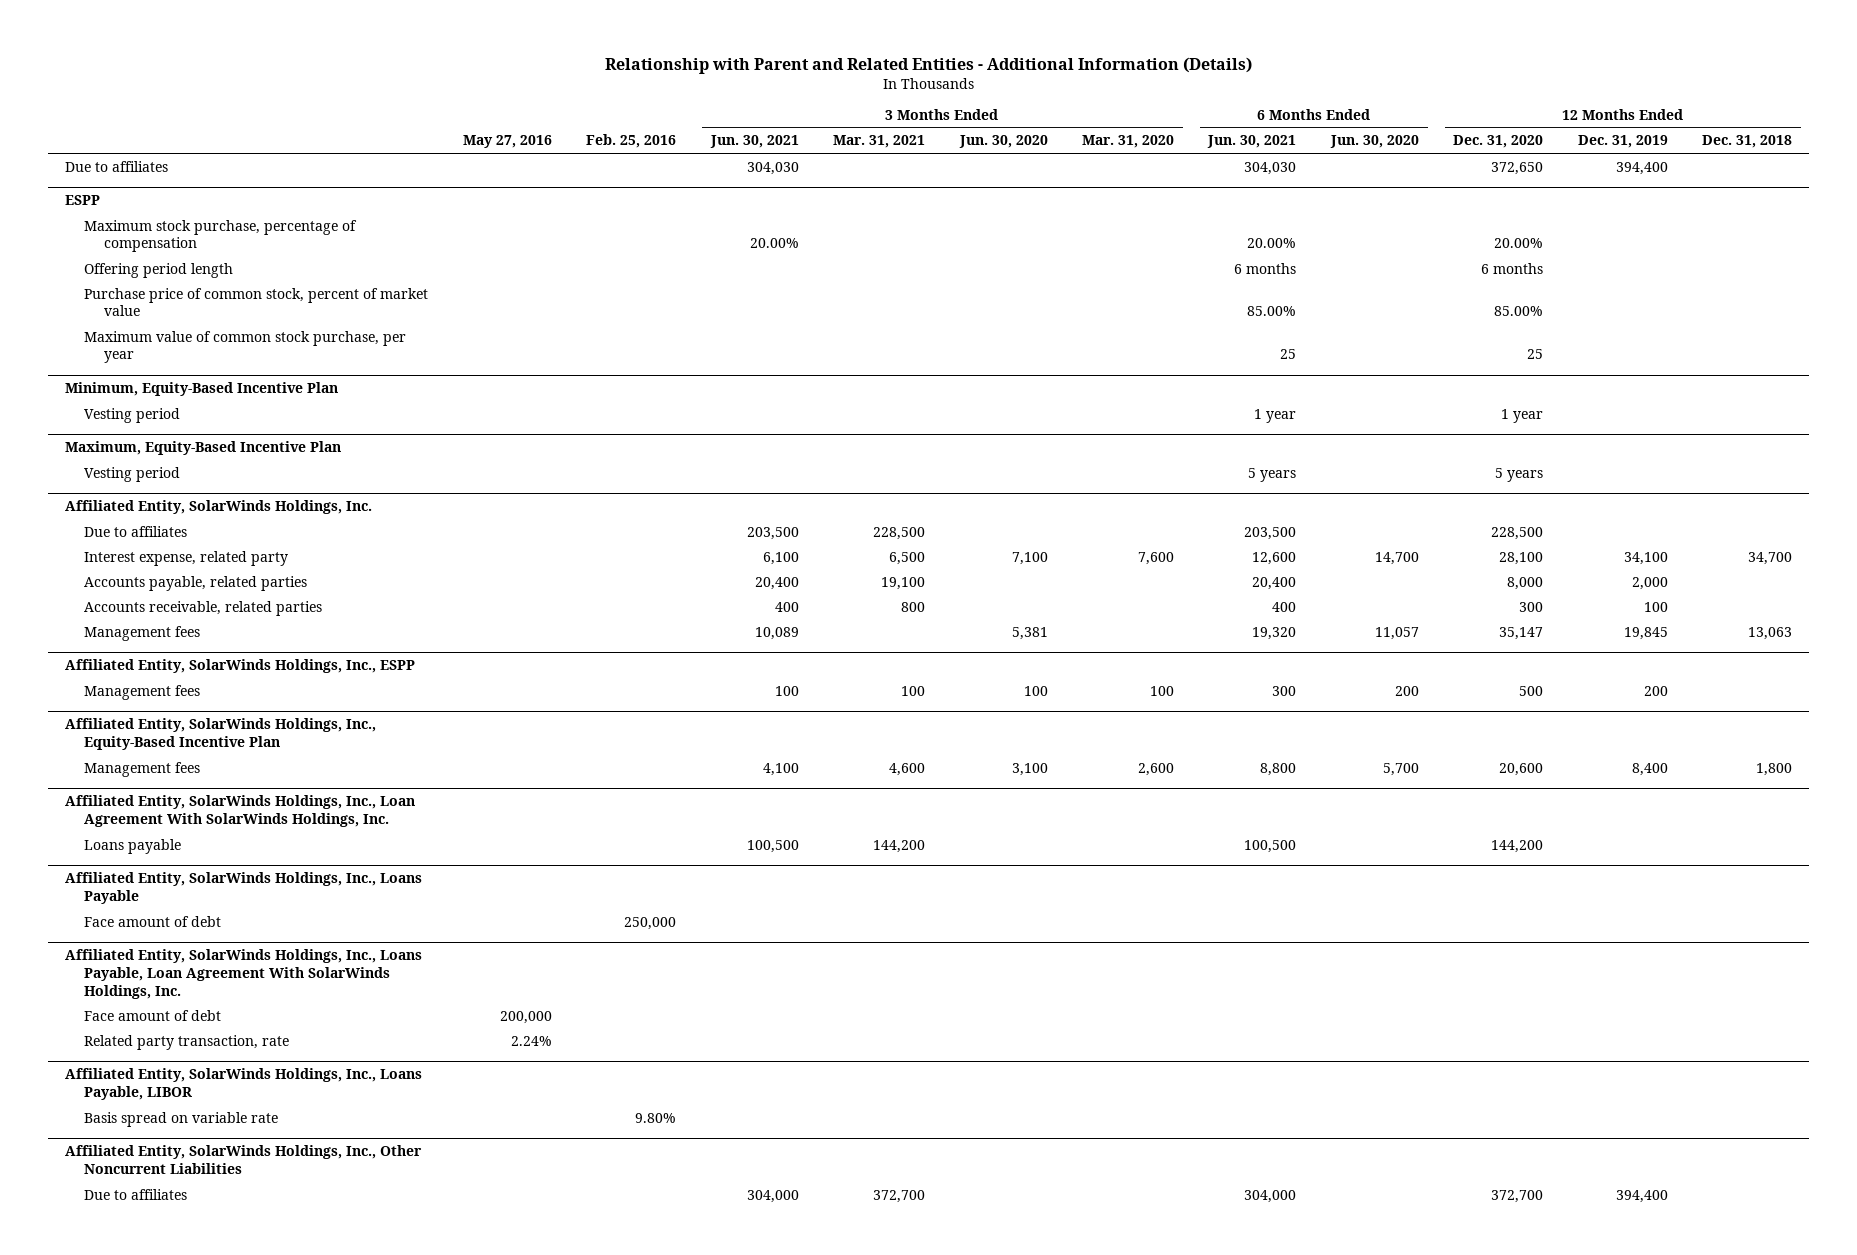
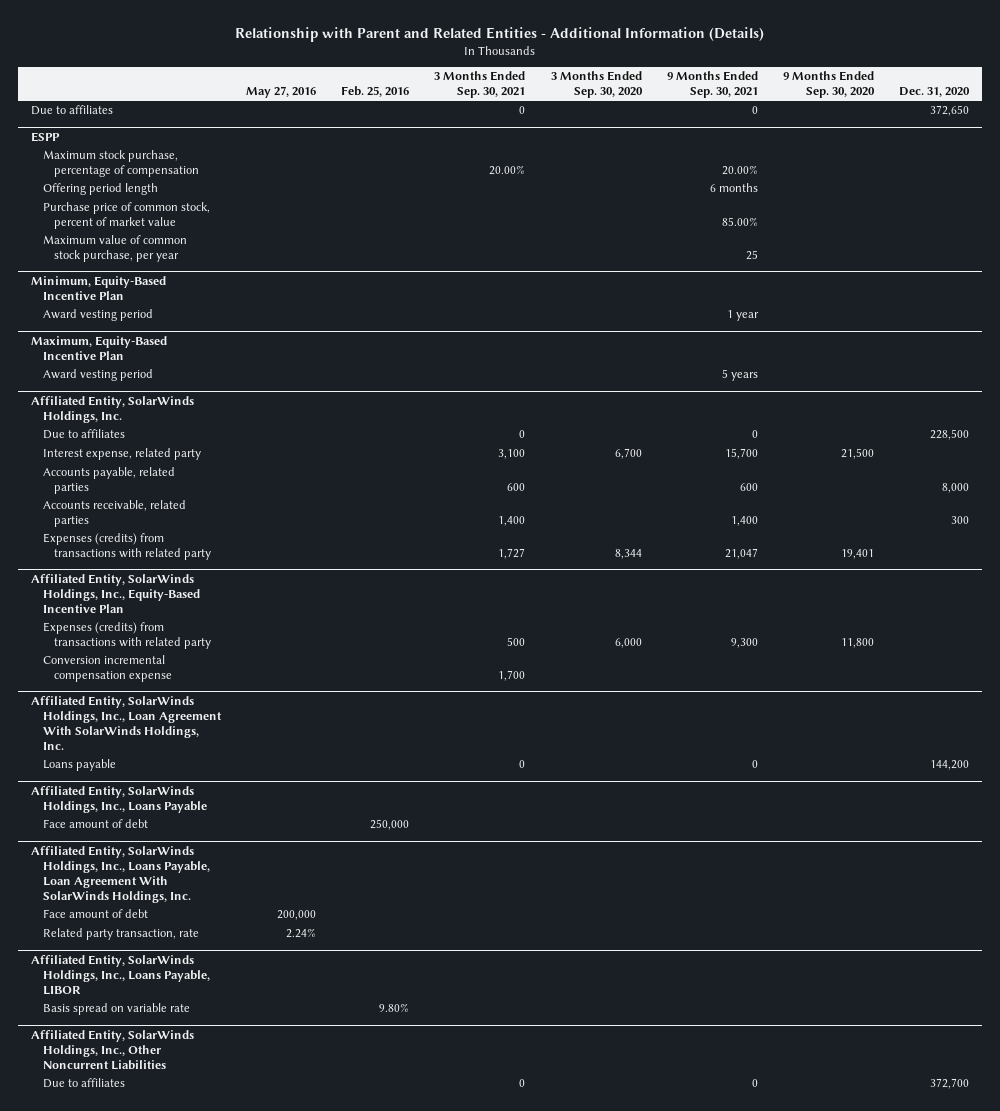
- | May 27, 2016 | Feb. 25, 2016 | 3 Months Ended Jun. 30, 2021 | 3 Months Ended Mar. 31, 2021 | 3 Months Ended Jun. 30, 2020 | 3 Months Ended Mar. 31, 2020 | 6 Months Ended Jun. 30, 2021 | 6 Months Ended Jun. 30, 2020 | 12 Months Ended Dec. 31, 2020 | 12 Months Ended Dec. 31, 2019 | 12 Months Ended Dec. 31, 2018
+ | May 27, 2016 | Feb. 25, 2016 | 3 Months Ended Sep. 30, 2021 | 3 Months Ended Sep. 30, 2020 | 9 Months Ended Sep. 30, 2021 | 9 Months Ended Sep. 30, 2020 | Dec. 31, 2020
@ Minimum, Equity-Based Incentive Plan
- Vesting period | | | | | | | 1 year | | 1 year | |
+ Award vesting period | | | | | 1 year | |
@ Maximum, Equity-Based Incentive Plan
- Vesting period | | | | | | | 5 years | | 5 years | |
+ Award vesting period | | | | | 5 years | |
@ Affiliated Entity, SolarWinds Holdings, Inc.
- Management fees | | | 10,089 | | 5,381 | | 19,320 | 11,057 | 35,147 | 19,845 | 13,063
- Affiliated Entity, SolarWinds Holdings, Inc., ESPP
- Management fees | | | 100 | 100 | 100 | 100 | 300 | 200 | 500 | 200 |
@ Affiliated Entity, SolarWinds Holdings, Inc.
+ Expenses (credits) from transactions with related party | | | 1,727 | 8,344 | 21,047 | 19,401 |
@ Affiliated Entity, SolarWinds Holdings, Inc., Equity-Based Incentive Plan
- Management fees | | | 4,100 | 4,600 | 3,100 | 2,600 | 8,800 | 5,700 | 20,600 | 8,400 | 1,800
+ Expenses (credits) from transactions with related party | | | 500 | 6,000 | 9,300 | 11,800 |
+ Conversion incremental compensation expense | | | 1,700 | | | |

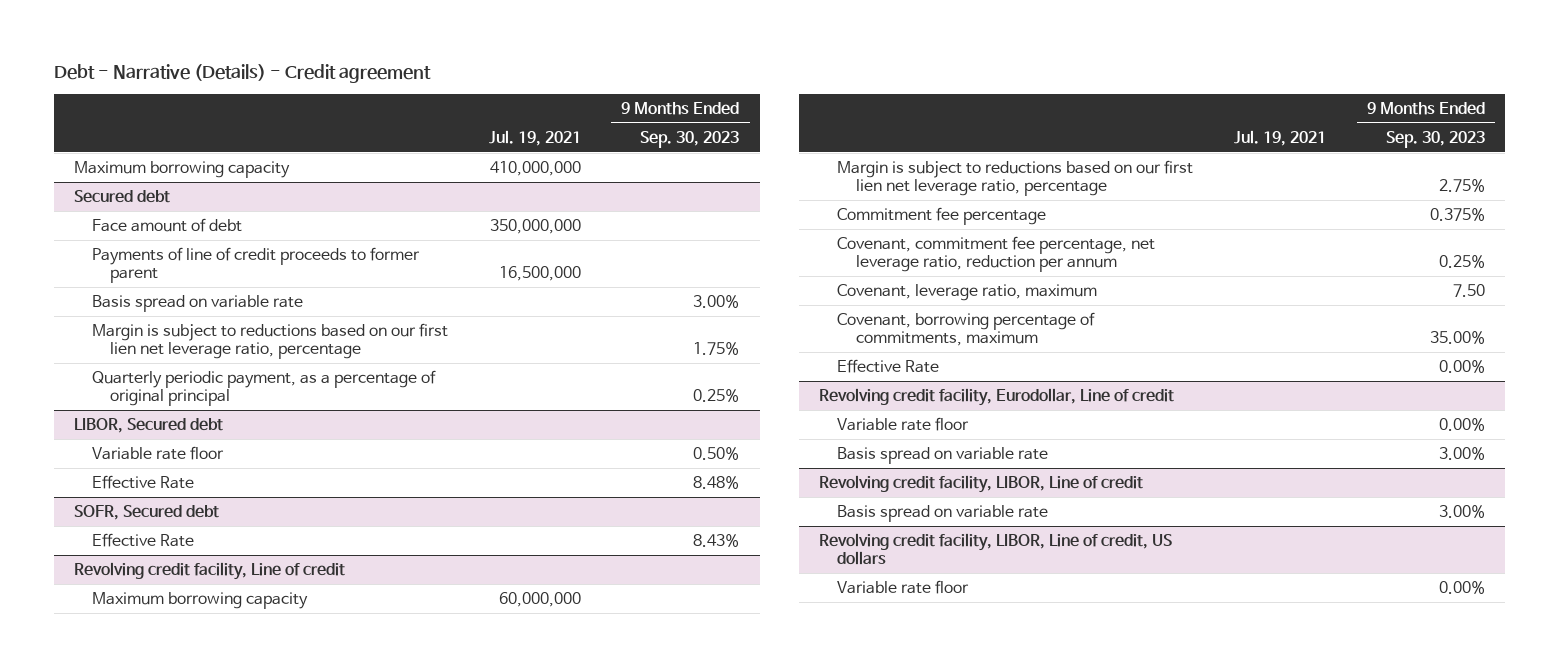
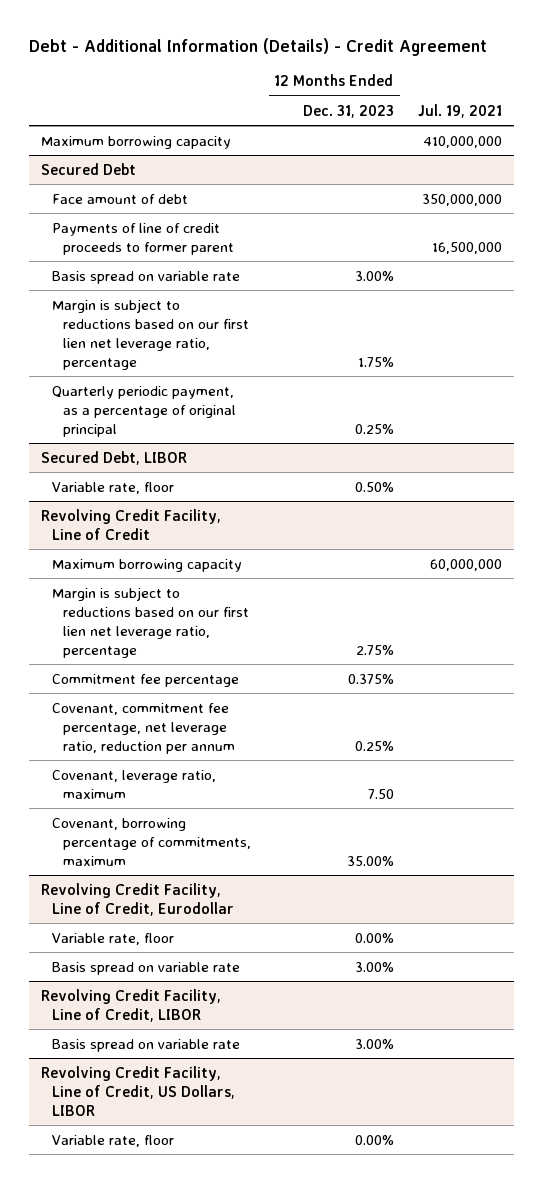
- Debt - Narrative (Details) - Credit agreement
+ Debt - Additional Information (Details) - Credit Agreement
- | Jul. 19, 2021 | 9 Months Ended Sep. 30, 2023
+ | 12 Months Ended Dec. 31, 2023 | Jul. 19, 2021
- Secured debt
+ Secured Debt
- LIBOR, Secured debt
- Variable rate floor | | 0.50%
- Effective Rate | | 8.48%
- SOFR, Secured debt
- Effective Rate | | 8.43%
- Revolving credit facility, Line of credit
+ Secured Debt, LIBOR
+ Variable rate, floor | 0.50% |
+ Revolving Credit Facility, Line of Credit
- Effective Rate | | 0.00%
- Revolving credit facility, Eurodollar, Line of credit
- Variable rate floor | | 0.00%
+ Revolving Credit Facility, Line of Credit, Eurodollar
+ Variable rate, floor | 0.00% |
- Revolving credit facility, LIBOR, Line of credit
+ Revolving Credit Facility, Line of Credit, LIBOR
- Revolving credit facility, LIBOR, Line of credit, US dollars
- Variable rate floor | | 0.00%
+ Revolving Credit Facility, Line of Credit, US Dollars, LIBOR
+ Variable rate, floor | 0.00% |

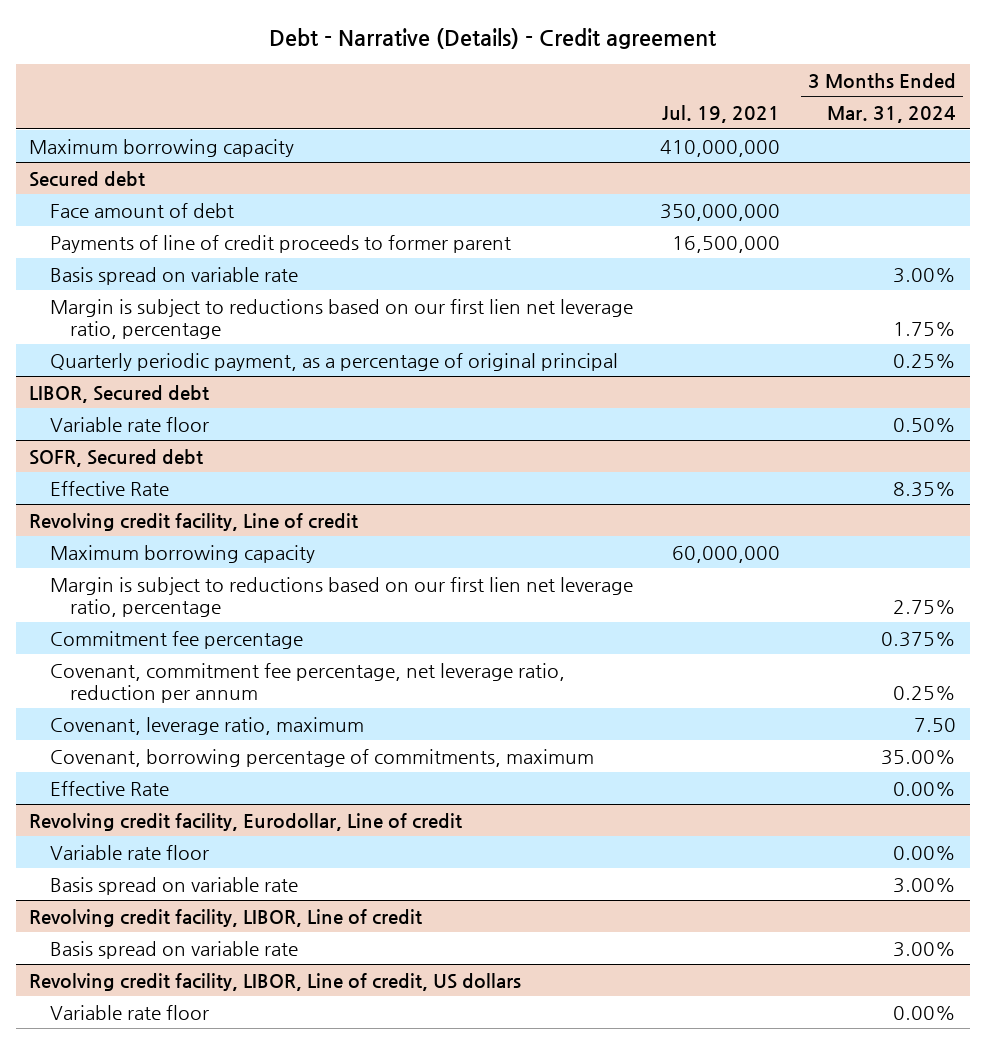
- Debt - Additional Information (Details) - Credit Agreement
+ Debt - Narrative (Details) - Credit agreement
- | 12 Months Ended Dec. 31, 2023 | Jul. 19, 2021
+ | Jul. 19, 2021 | 3 Months Ended Mar. 31, 2024
- Secured Debt
+ Secured debt
- Secured Debt, LIBOR
- Variable rate, floor | 0.50% |
- Revolving Credit Facility, Line of Credit
+ LIBOR, Secured debt
+ Variable rate floor | | 0.50%
+ SOFR, Secured debt
+ Effective Rate | | 8.35%
+ Revolving credit facility, Line of credit
- Revolving Credit Facility, Line of Credit, Eurodollar
- Variable rate, floor | 0.00% |
+ Effective Rate | | 0.00%
+ Revolving credit facility, Eurodollar, Line of credit
+ Variable rate floor | | 0.00%
- Revolving Credit Facility, Line of Credit, LIBOR
+ Revolving credit facility, LIBOR, Line of credit
- Revolving Credit Facility, Line of Credit, US Dollars, LIBOR
- Variable rate, floor | 0.00% |
+ Revolving credit facility, LIBOR, Line of credit, US dollars
+ Variable rate floor | | 0.00%

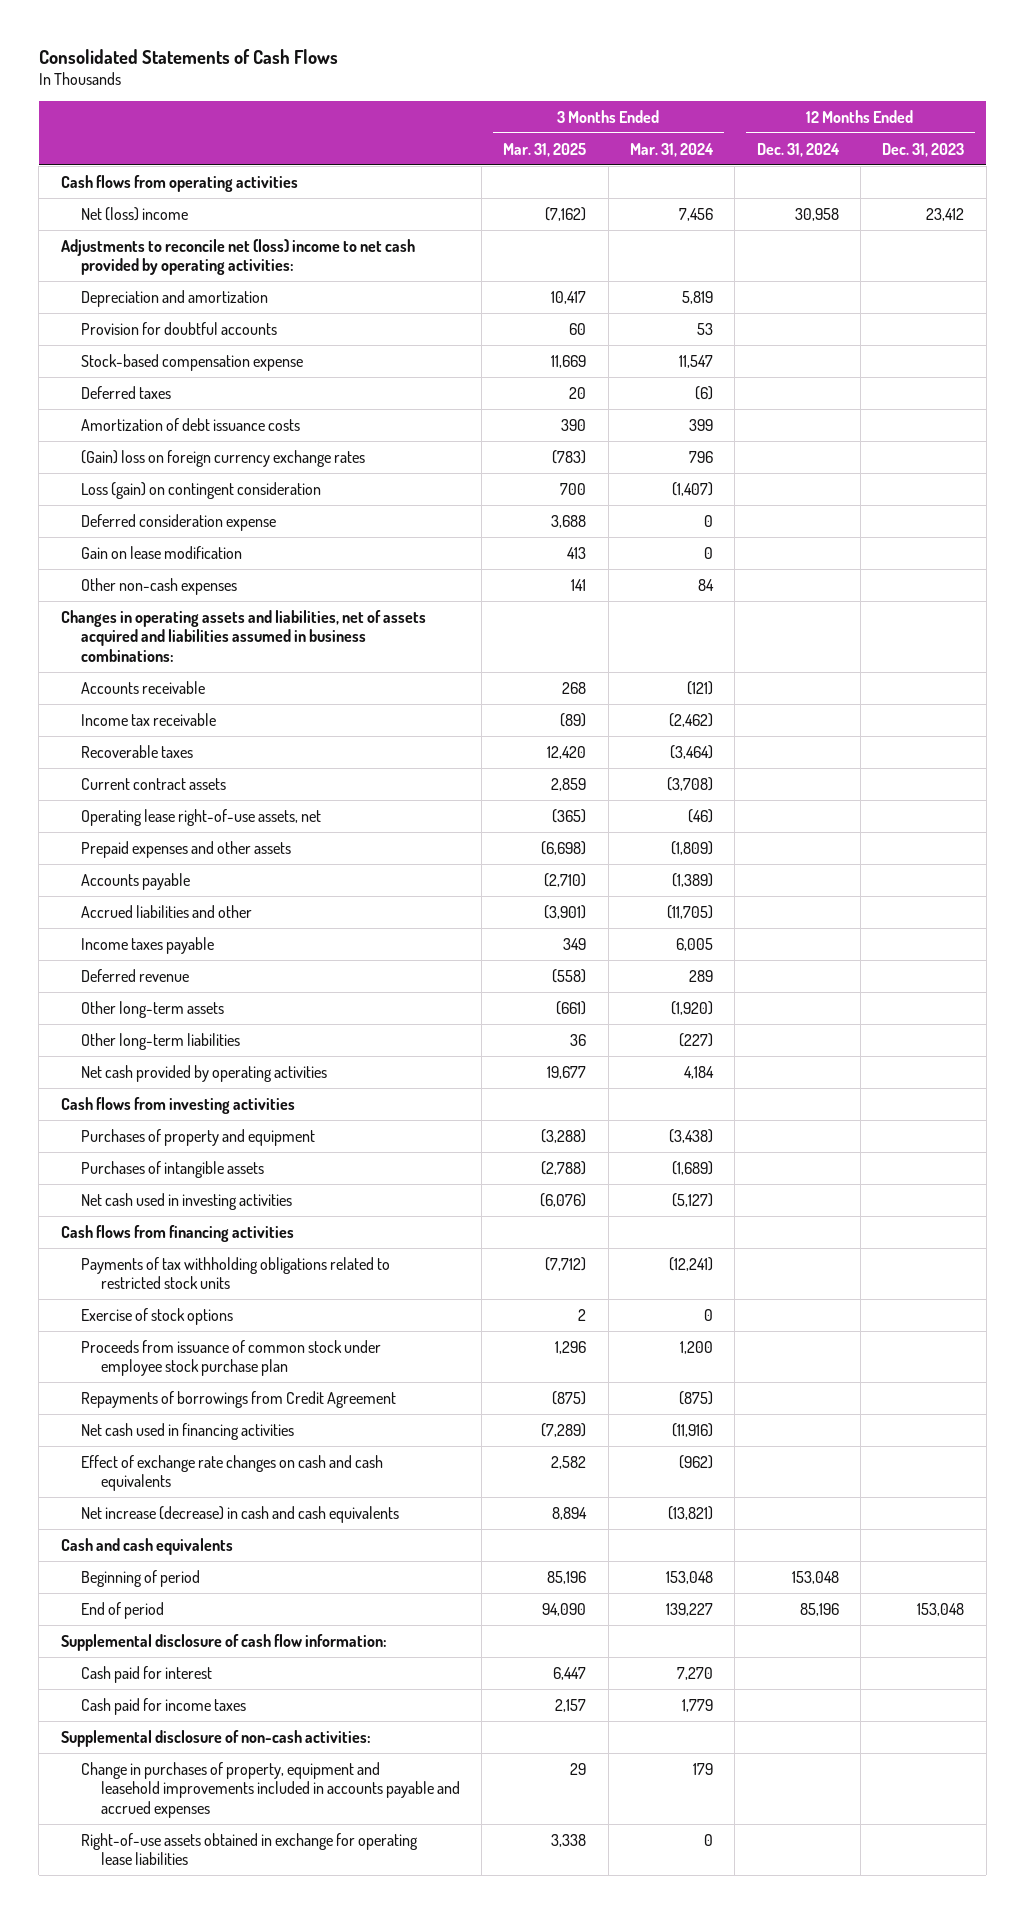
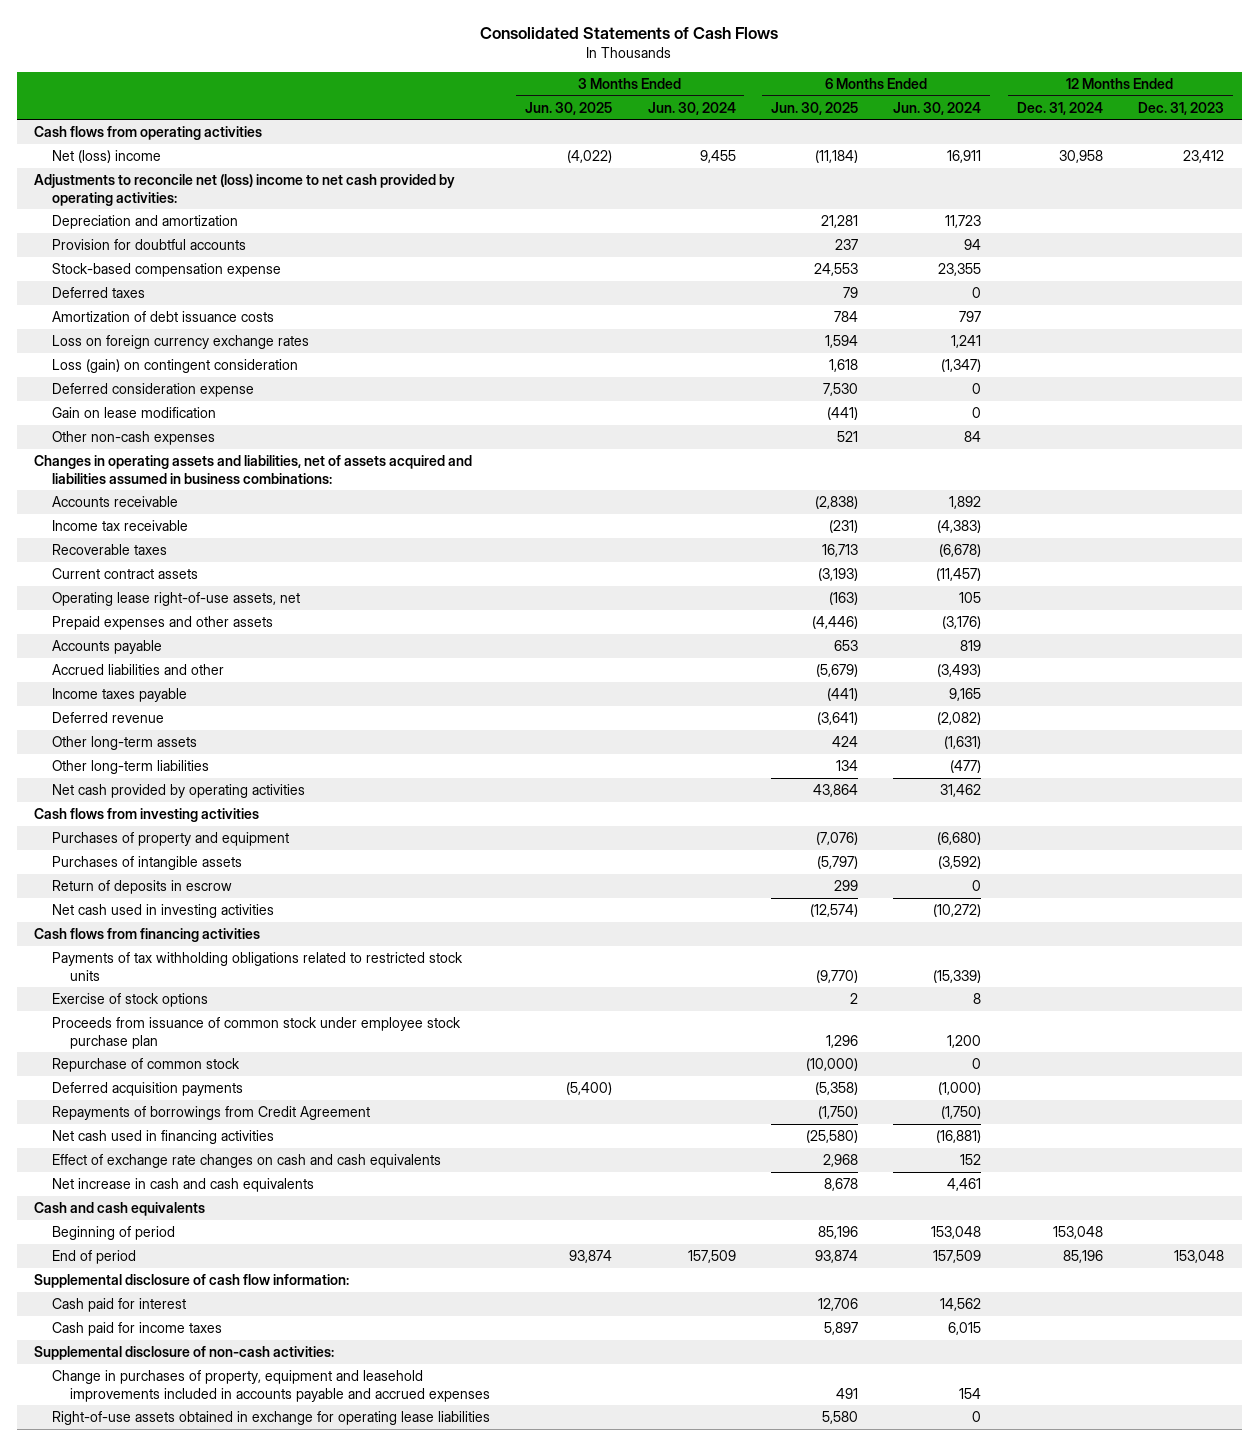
- | 3 Months Ended Mar. 31, 2025 | 3 Months Ended Mar. 31, 2024 | 12 Months Ended Dec. 31, 2024 | 12 Months Ended Dec. 31, 2023
+ | 3 Months Ended Jun. 30, 2025 | 3 Months Ended Jun. 30, 2024 | 6 Months Ended Jun. 30, 2025 | 6 Months Ended Jun. 30, 2024 | 12 Months Ended Dec. 31, 2024 | 12 Months Ended Dec. 31, 2023
- (Gain) loss on foreign currency exchange rates | (783) | 796 | |
+ Loss on foreign currency exchange rates | | | 1,594 | 1,241 | |
+ Return of deposits in escrow | | | 299 | 0 | |
+ Repurchase of common stock | | | (10,000) | 0 | |
+ Deferred acquisition payments | (5,400) | | (5,358) | (1,000) | |
- Net increase (decrease) in cash and cash equivalents | 8,894 | (13,821) | |
+ Net increase in cash and cash equivalents | | | 8,678 | 4,461 | |

